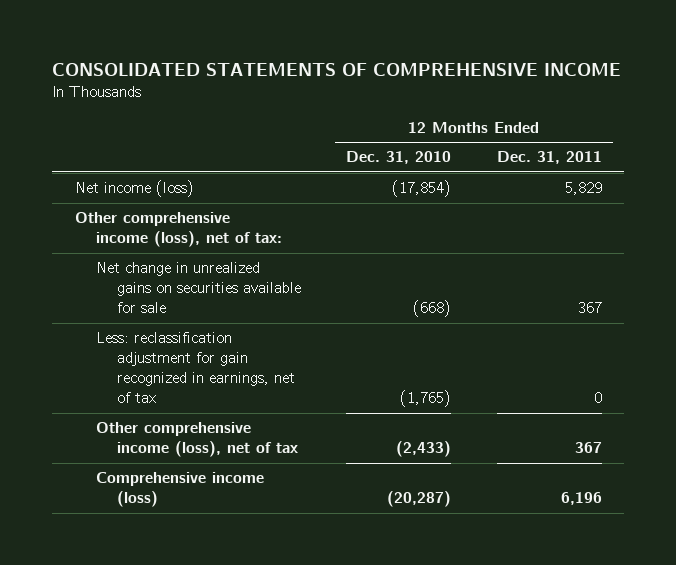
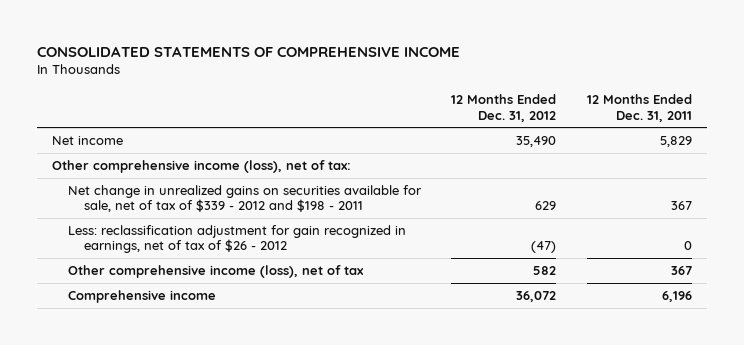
- | 12 Months Ended Dec. 31, 2010 | 12 Months Ended Dec. 31, 2011
+ | 12 Months Ended Dec. 31, 2012 | 12 Months Ended Dec. 31, 2011
- Net income (loss) | (17,854) | 5,829
+ Net income | 35,490 | 5,829
- Net change in unrealized gains on securities available for sale | (668) | 367
- Less: reclassification adjustment for gain recognized in earnings, net of tax | (1,765) | 0
+ Net change in unrealized gains on securities available for sale, net of tax of $339 - 2012 and $198 - 2011 | 629 | 367
+ Less: reclassification adjustment for gain recognized in earnings, net of tax of $26 - 2012 | (47) | 0
- Comprehensive income (loss) | (20,287) | 6,196
+ Comprehensive income | 36,072 | 6,196

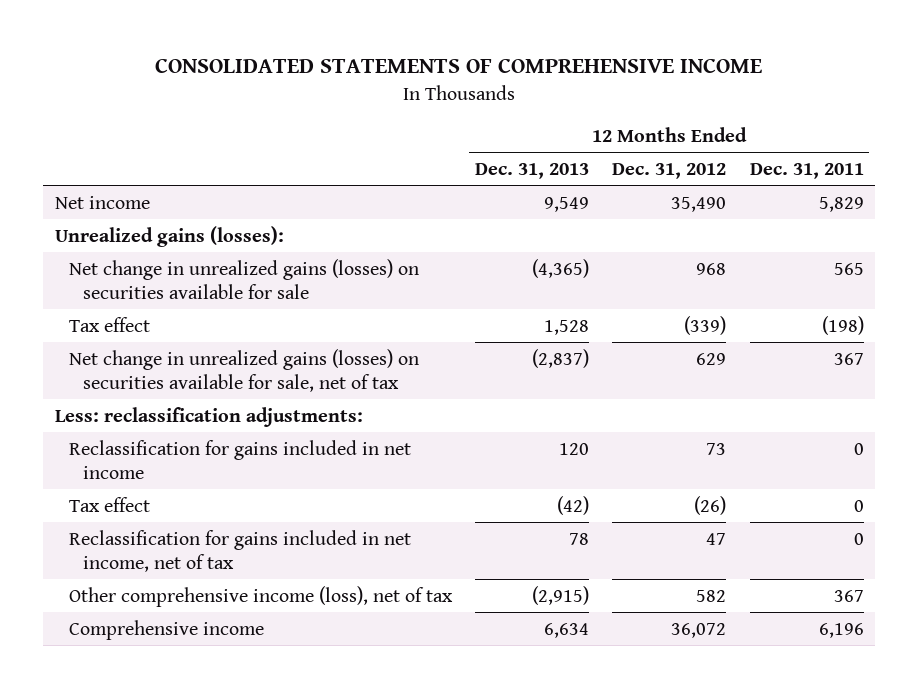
- | 12 Months Ended Dec. 31, 2012 | 12 Months Ended Dec. 31, 2011
+ | 12 Months Ended Dec. 31, 2013 | 12 Months Ended Dec. 31, 2012 | 12 Months Ended Dec. 31, 2011
- Other comprehensive income (loss), net of tax:
- Net change in unrealized gains on securities available for sale, net of tax of $339 - 2012 and $198 - 2011 | 629 | 367
- Less: reclassification adjustment for gain recognized in earnings, net of tax of $26 - 2012 | (47) | 0
+ Unrealized gains (losses):
+ Net change in unrealized gains (losses) on securities available for sale | (4,365) | 968 | 565
+ Tax effect | 1,528 | (339) | (198)
+ Net change in unrealized gains (losses) on securities available for sale, net of tax | (2,837) | 629 | 367
+ Less: reclassification adjustments:
+ Reclassification for gains included in net income | 120 | 73 | 0
+ Tax effect | (42) | (26) | 0
+ Reclassification for gains included in net income, net of tax | 78 | 47 | 0

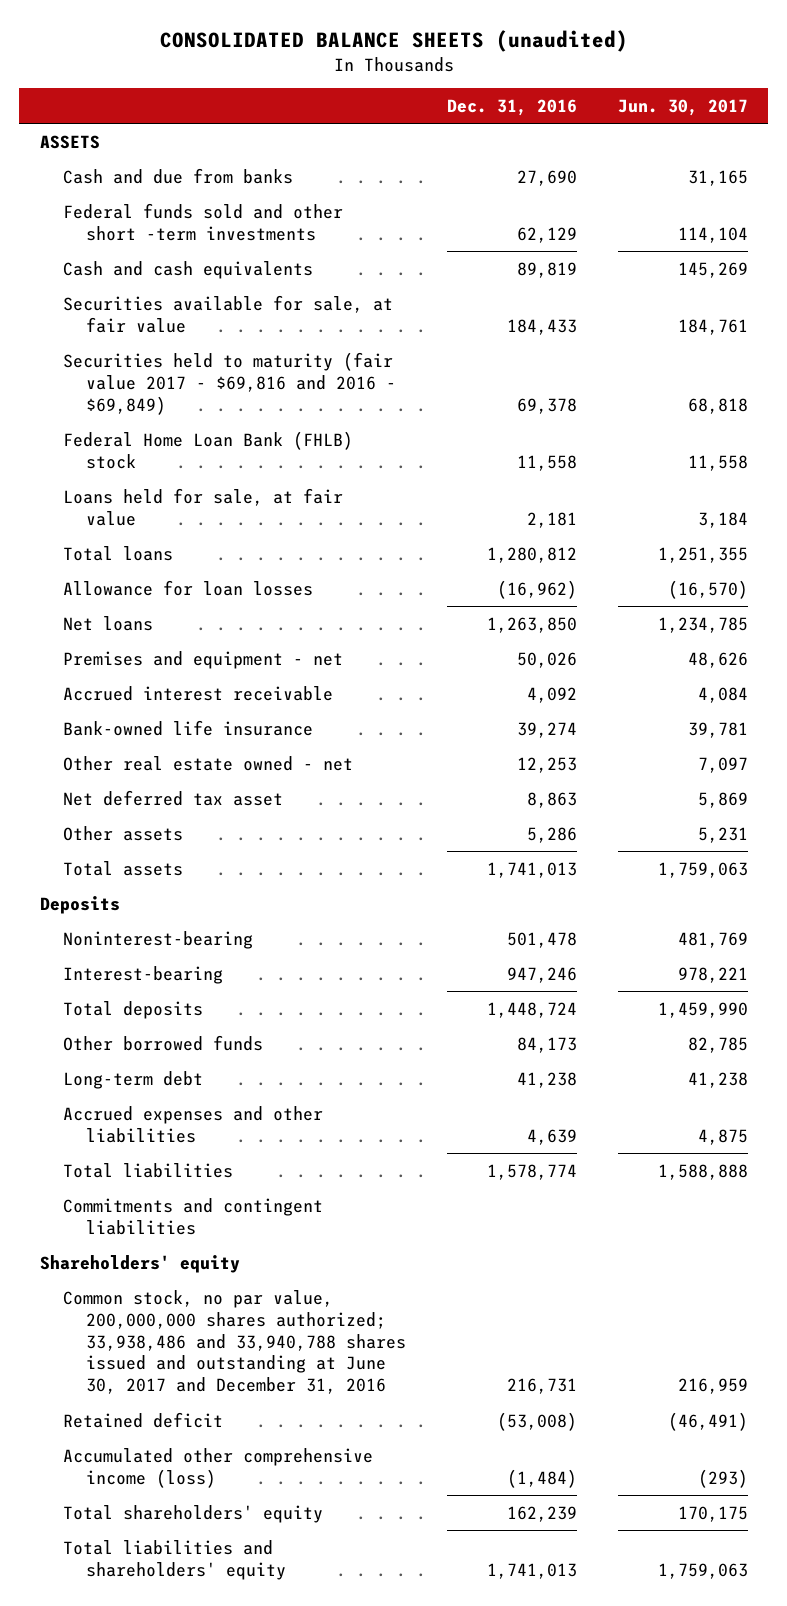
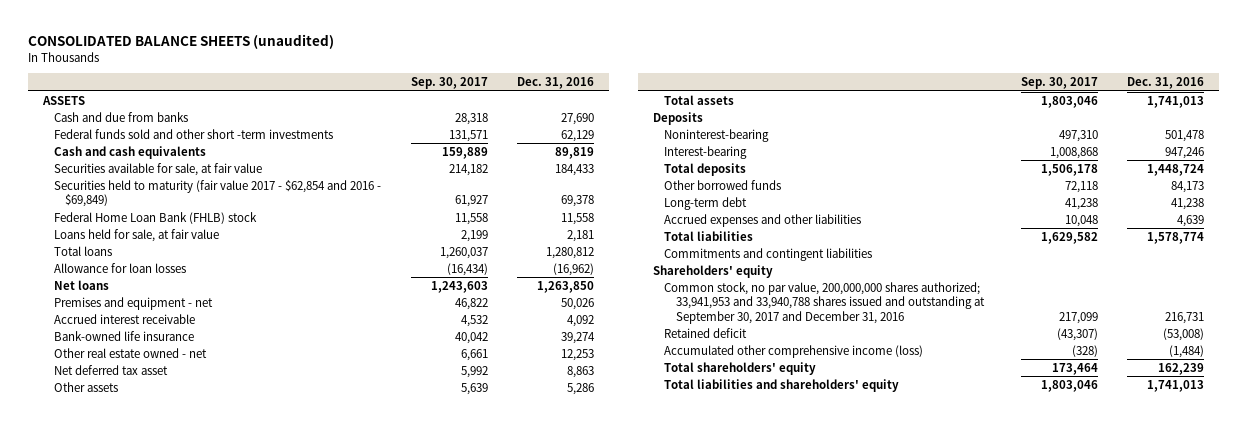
- | Dec. 31, 2016 | Jun. 30, 2017
+ | Sep. 30, 2017 | Dec. 31, 2016
- Securities held to maturity (fair value 2017 - $69,816 and 2016 - $69,849) | 69,378 | 68,818
+ Securities held to maturity (fair value 2017 - $62,854 and 2016 - $69,849) | 61,927 | 69,378
- Common stock, no par value, 200,000,000 shares authorized; 33,938,486 and 33,940,788 shares issued and outstanding at June 30, 2017 and December 31, 2016 | 216,731 | 216,959
+ Common stock, no par value, 200,000,000 shares authorized; 33,941,953 and 33,940,788 shares issued and outstanding at September 30, 2017 and December 31, 2016 | 217,099 | 216,731

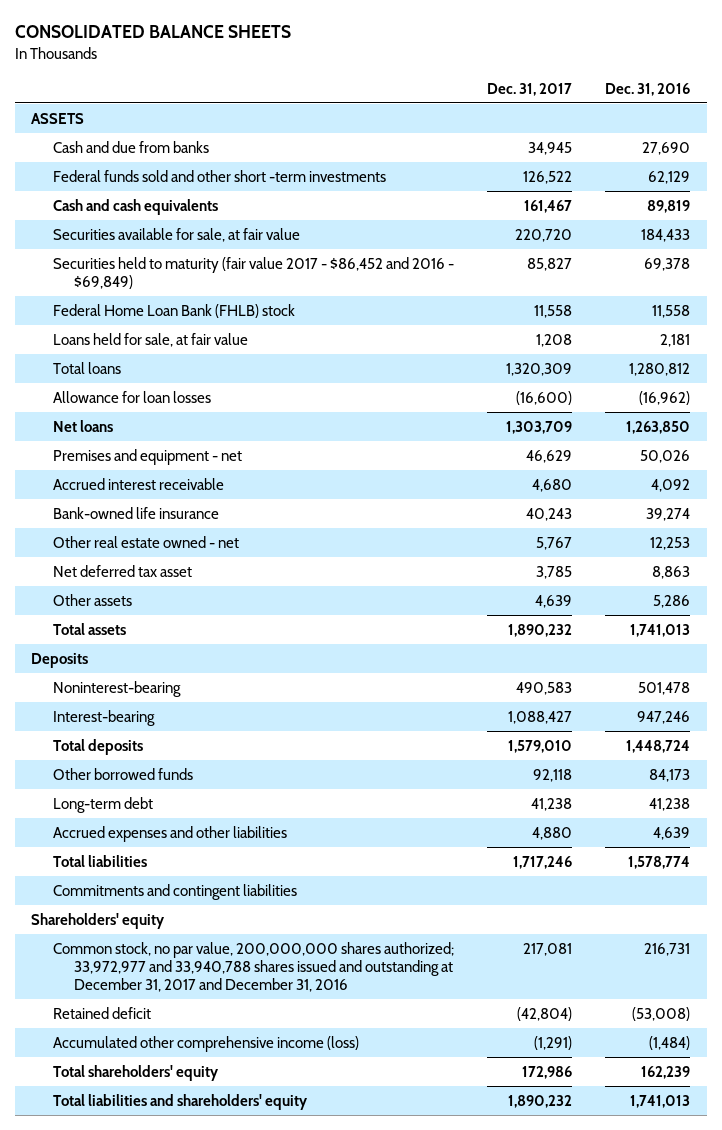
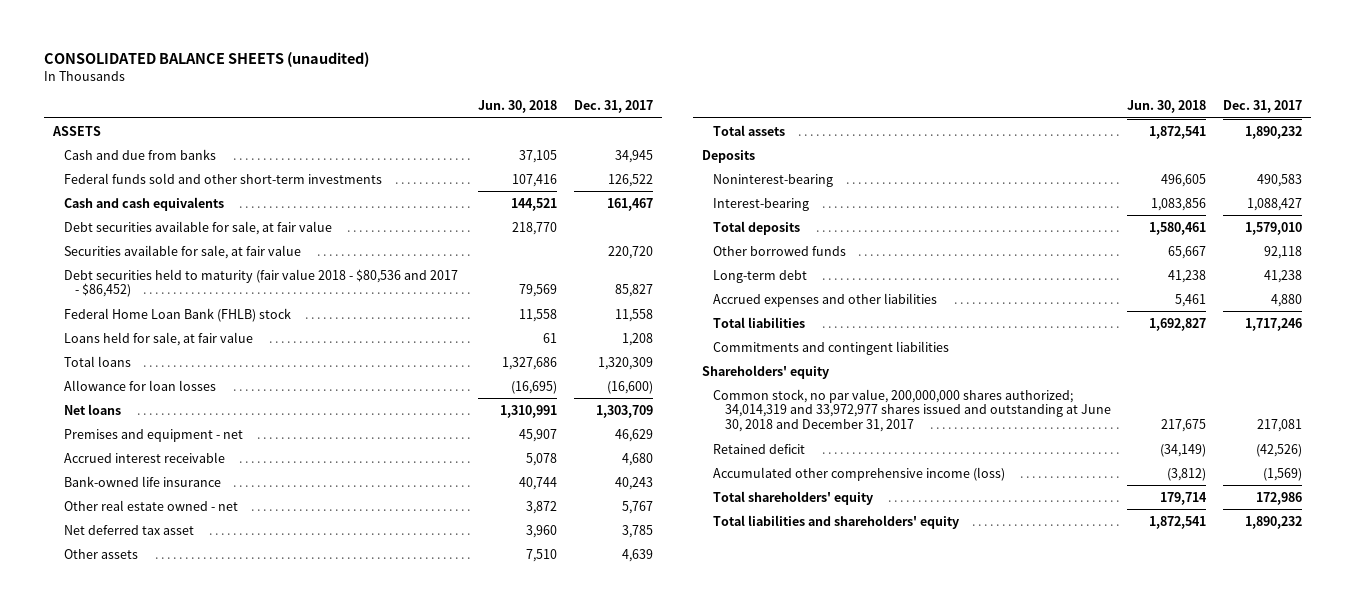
- CONSOLIDATED BALANCE SHEETS
+ CONSOLIDATED BALANCE SHEETS (unaudited)
- | Dec. 31, 2017 | Dec. 31, 2016
+ | Jun. 30, 2018 | Dec. 31, 2017
- Federal funds sold and other short -term investments | 126,522 | 62,129
+ Federal funds sold and other short-term investments | 107,416 | 126,522
+ Debt securities available for sale, at fair value | 218,770 |
- Securities held to maturity (fair value 2017 - $86,452 and 2016 - $69,849) | 85,827 | 69,378
+ Debt securities held to maturity (fair value 2018 - $80,536 and 2017 - $86,452) | 79,569 | 85,827
- Common stock, no par value, 200,000,000 shares authorized; 33,972,977 and 33,940,788 shares issued and outstanding at December 31, 2017 and December 31, 2016 | 217,081 | 216,731
- Retained deficit | (42,804) | (53,008)
- Accumulated other comprehensive income (loss) | (1,291) | (1,484)
+ Common stock, no par value, 200,000,000 shares authorized; 34,014,319 and 33,972,977 shares issued and outstanding at June 30, 2018 and December 31, 2017 | 217,675 | 217,081
+ Retained deficit | (34,149) | (42,526)
+ Accumulated other comprehensive income (loss) | (3,812) | (1,569)

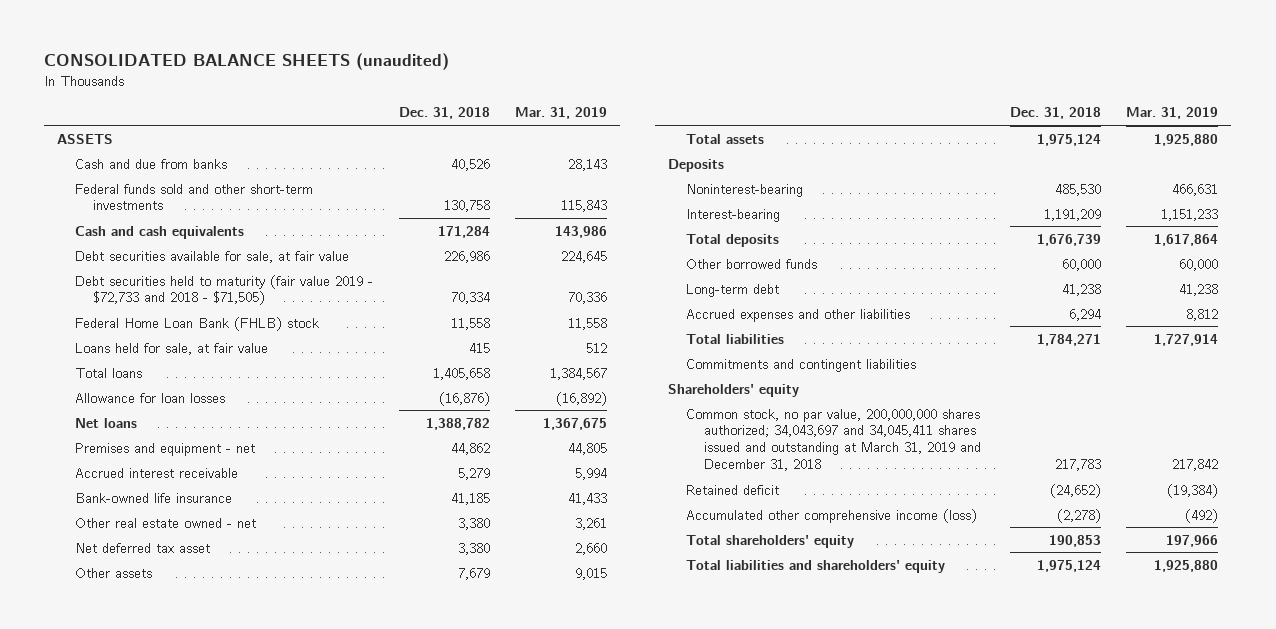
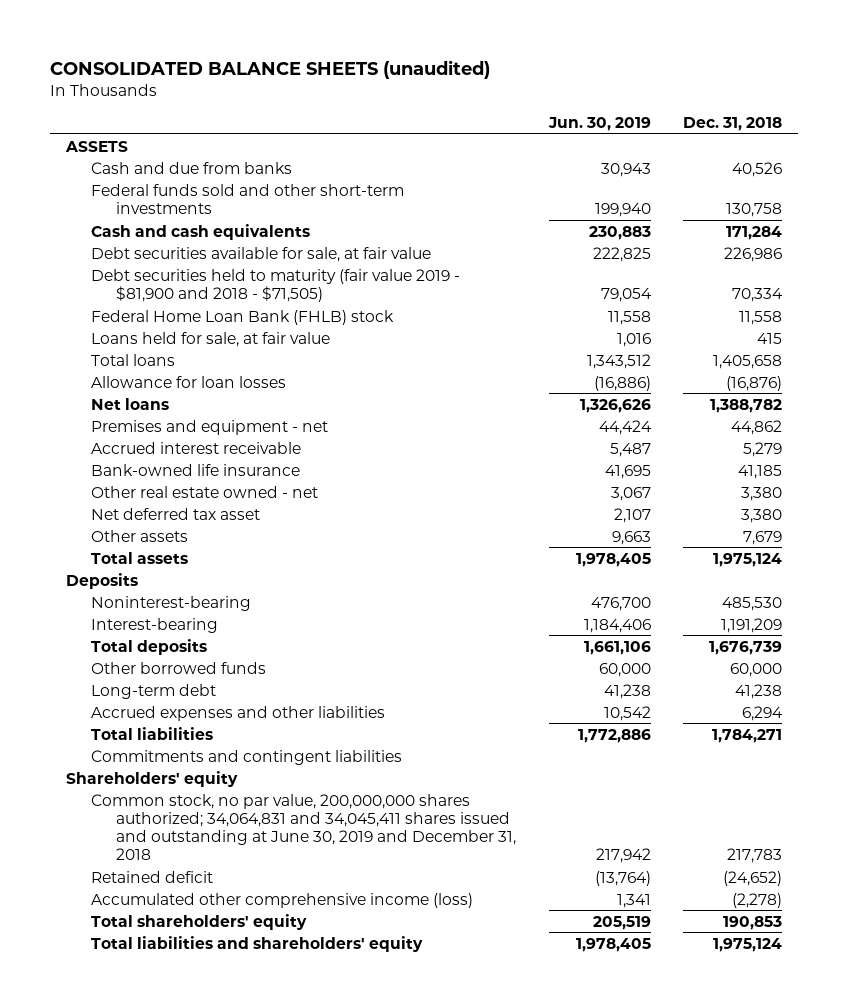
- | Dec. 31, 2018 | Mar. 31, 2019
+ | Jun. 30, 2019 | Dec. 31, 2018
- Debt securities held to maturity (fair value 2019 - $72,733 and 2018 - $71,505) | 70,334 | 70,336
+ Debt securities held to maturity (fair value 2019 - $81,900 and 2018 - $71,505) | 79,054 | 70,334
- Common stock, no par value, 200,000,000 shares authorized; 34,043,697 and 34,045,411 shares issued and outstanding at March 31, 2019 and December 31, 2018 | 217,783 | 217,842
+ Common stock, no par value, 200,000,000 shares authorized; 34,064,831 and 34,045,411 shares issued and outstanding at June 30, 2019 and December 31, 2018 | 217,942 | 217,783

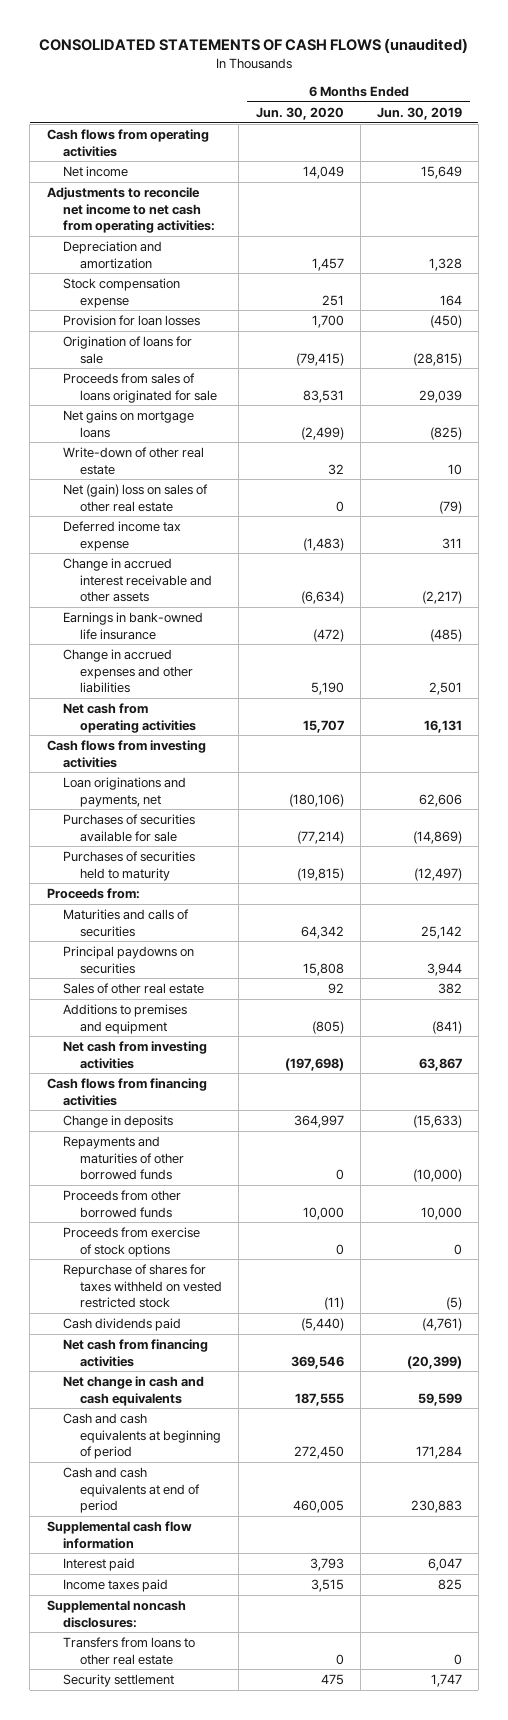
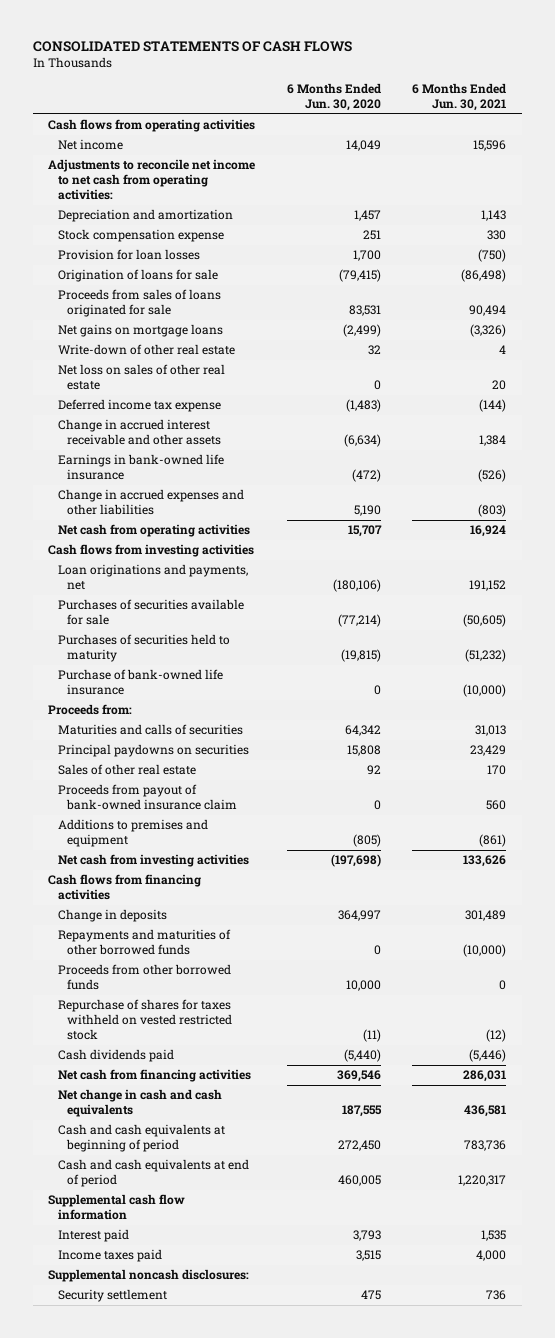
- CONSOLIDATED STATEMENTS OF CASH FLOWS (unaudited)
+ CONSOLIDATED STATEMENTS OF CASH FLOWS
- | 6 Months Ended Jun. 30, 2020 | 6 Months Ended Jun. 30, 2019
+ | 6 Months Ended Jun. 30, 2020 | 6 Months Ended Jun. 30, 2021
- Net (gain) loss on sales of other real estate | 0 | (79)
+ Net loss on sales of other real estate | 0 | 20
+ Purchase of bank-owned life insurance | 0 | (10,000)
+ Proceeds from payout of bank-owned insurance claim | 0 | 560
- Proceeds from exercise of stock options | 0 | 0
- Transfers from loans to other real estate | 0 | 0

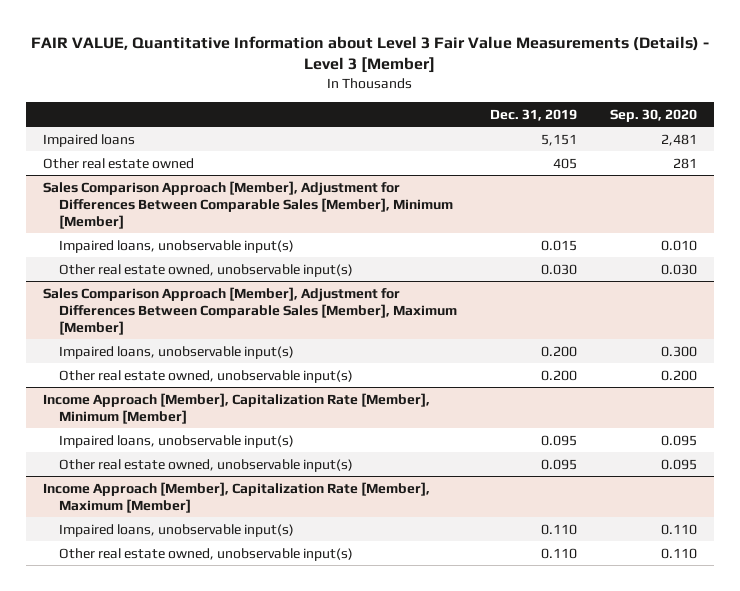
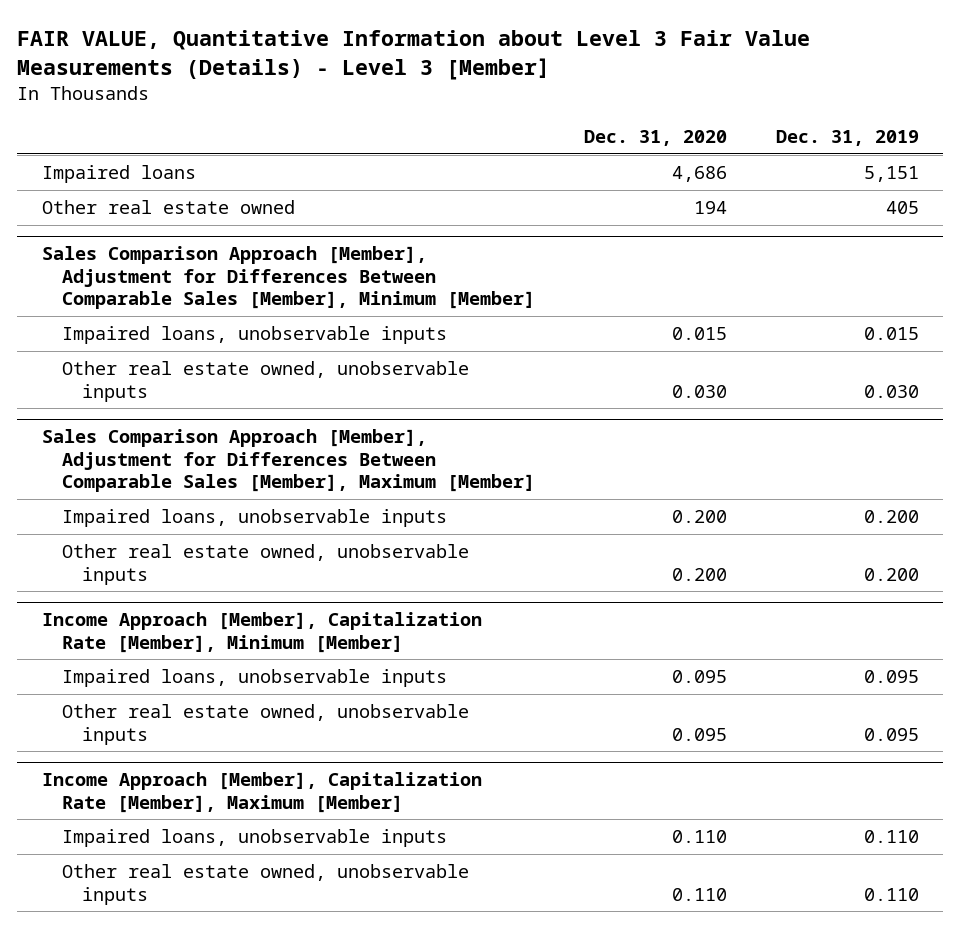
- | Dec. 31, 2019 | Sep. 30, 2020
+ | Dec. 31, 2020 | Dec. 31, 2019
@ Sales Comparison Approach [Member], Adjustment for Differences Between Comparable Sales [Member], Minimum [Member]
- Impaired loans, unobservable input(s) | 0.015 | 0.010
- Other real estate owned, unobservable input(s) | 0.030 | 0.030
+ Impaired loans, unobservable inputs | 0.015 | 0.015
+ Other real estate owned, unobservable inputs | 0.030 | 0.030
@ Sales Comparison Approach [Member], Adjustment for Differences Between Comparable Sales [Member], Maximum [Member]
- Impaired loans, unobservable input(s) | 0.200 | 0.300
- Other real estate owned, unobservable input(s) | 0.200 | 0.200
+ Impaired loans, unobservable inputs | 0.200 | 0.200
+ Other real estate owned, unobservable inputs | 0.200 | 0.200
@ Income Approach [Member], Capitalization Rate [Member], Minimum [Member]
- Impaired loans, unobservable input(s) | 0.095 | 0.095
- Other real estate owned, unobservable input(s) | 0.095 | 0.095
+ Impaired loans, unobservable inputs | 0.095 | 0.095
+ Other real estate owned, unobservable inputs | 0.095 | 0.095
@ Income Approach [Member], Capitalization Rate [Member], Maximum [Member]
- Impaired loans, unobservable input(s) | 0.110 | 0.110
- Other real estate owned, unobservable input(s) | 0.110 | 0.110
+ Impaired loans, unobservable inputs | 0.110 | 0.110
+ Other real estate owned, unobservable inputs | 0.110 | 0.110

